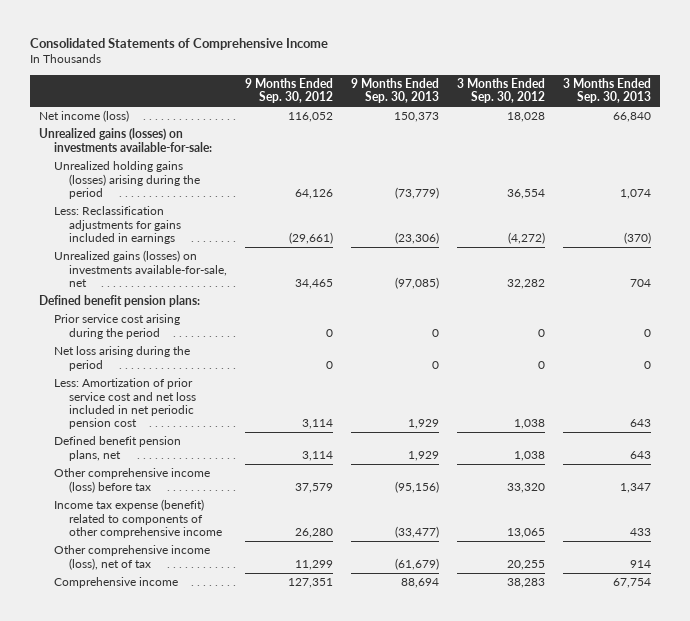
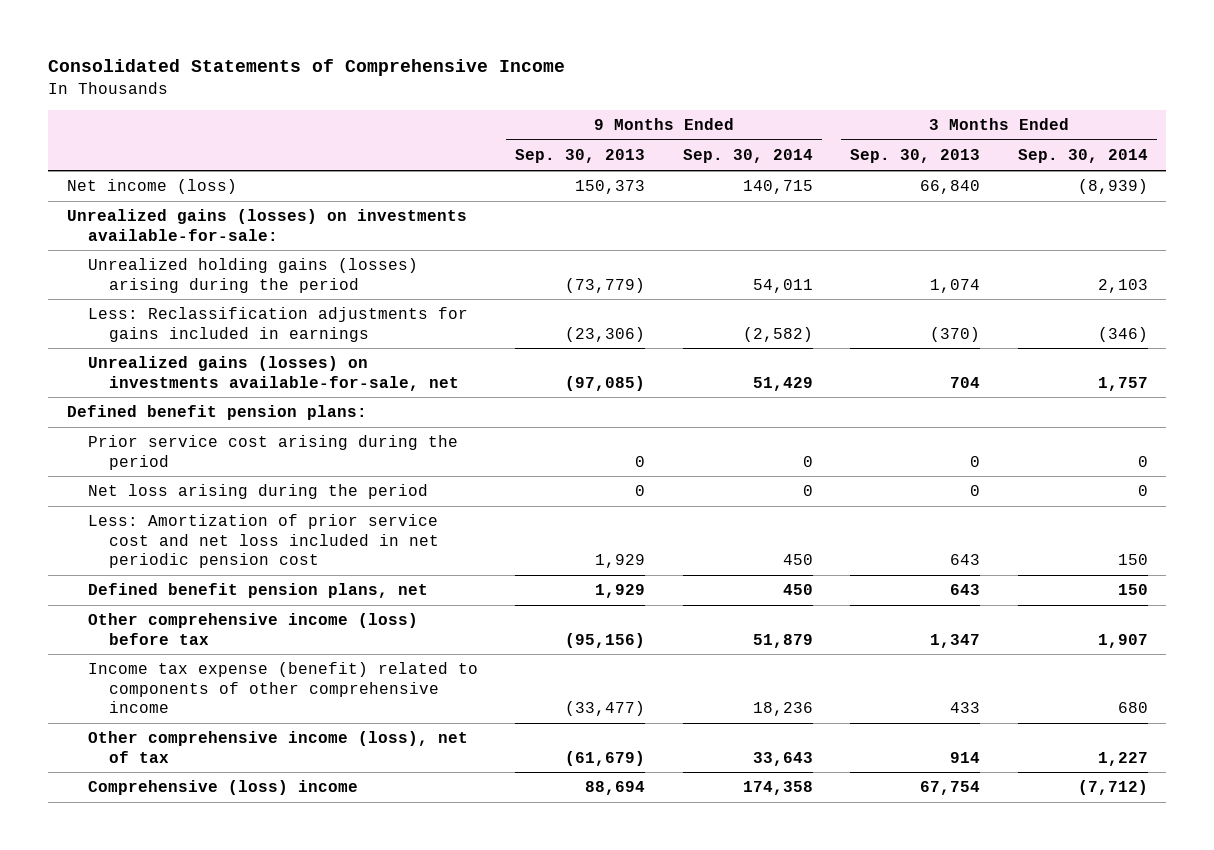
- | 9 Months Ended Sep. 30, 2012 | 9 Months Ended Sep. 30, 2013 | 3 Months Ended Sep. 30, 2012 | 3 Months Ended Sep. 30, 2013
+ | 9 Months Ended Sep. 30, 2013 | 9 Months Ended Sep. 30, 2014 | 3 Months Ended Sep. 30, 2013 | 3 Months Ended Sep. 30, 2014
- Comprehensive income | 127,351 | 88,694 | 38,283 | 67,754
+ Comprehensive (loss) income | 88,694 | 174,358 | 67,754 | (7,712)

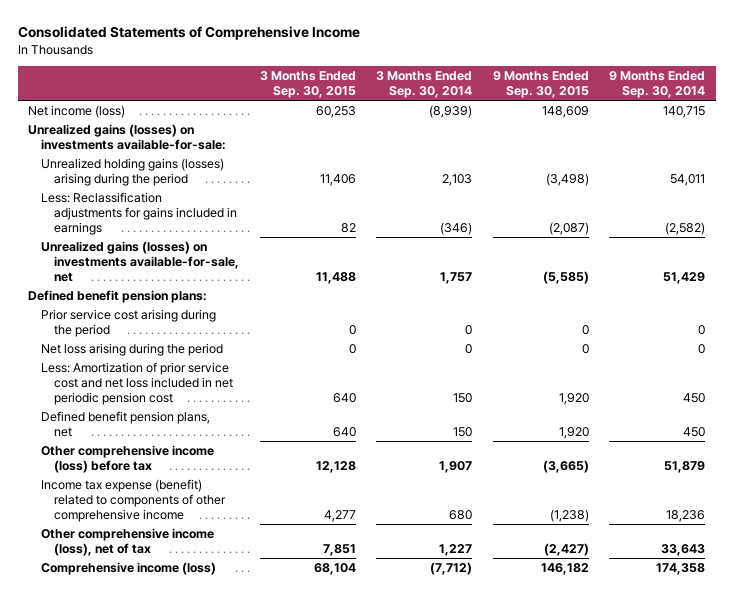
- | 9 Months Ended Sep. 30, 2013 | 9 Months Ended Sep. 30, 2014 | 3 Months Ended Sep. 30, 2013 | 3 Months Ended Sep. 30, 2014
+ | 3 Months Ended Sep. 30, 2015 | 3 Months Ended Sep. 30, 2014 | 9 Months Ended Sep. 30, 2015 | 9 Months Ended Sep. 30, 2014
- Comprehensive (loss) income | 88,694 | 174,358 | 67,754 | (7,712)
+ Comprehensive income (loss) | 68,104 | (7,712) | 146,182 | 174,358

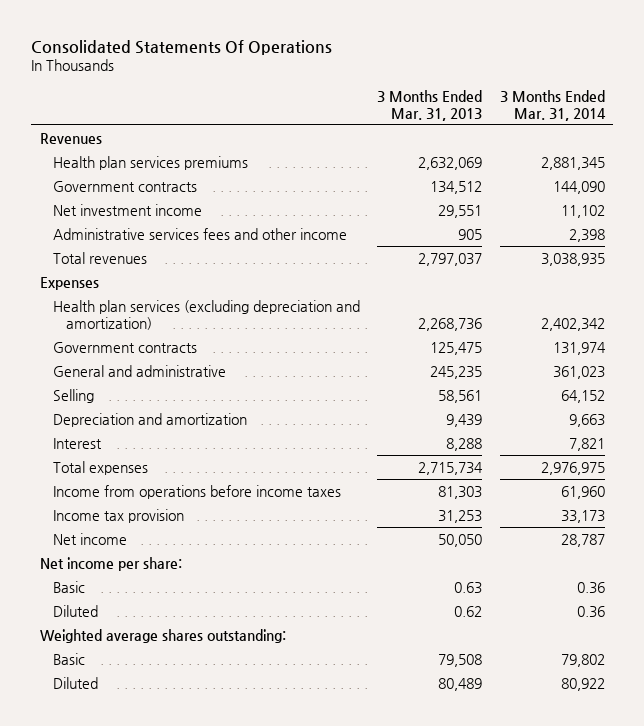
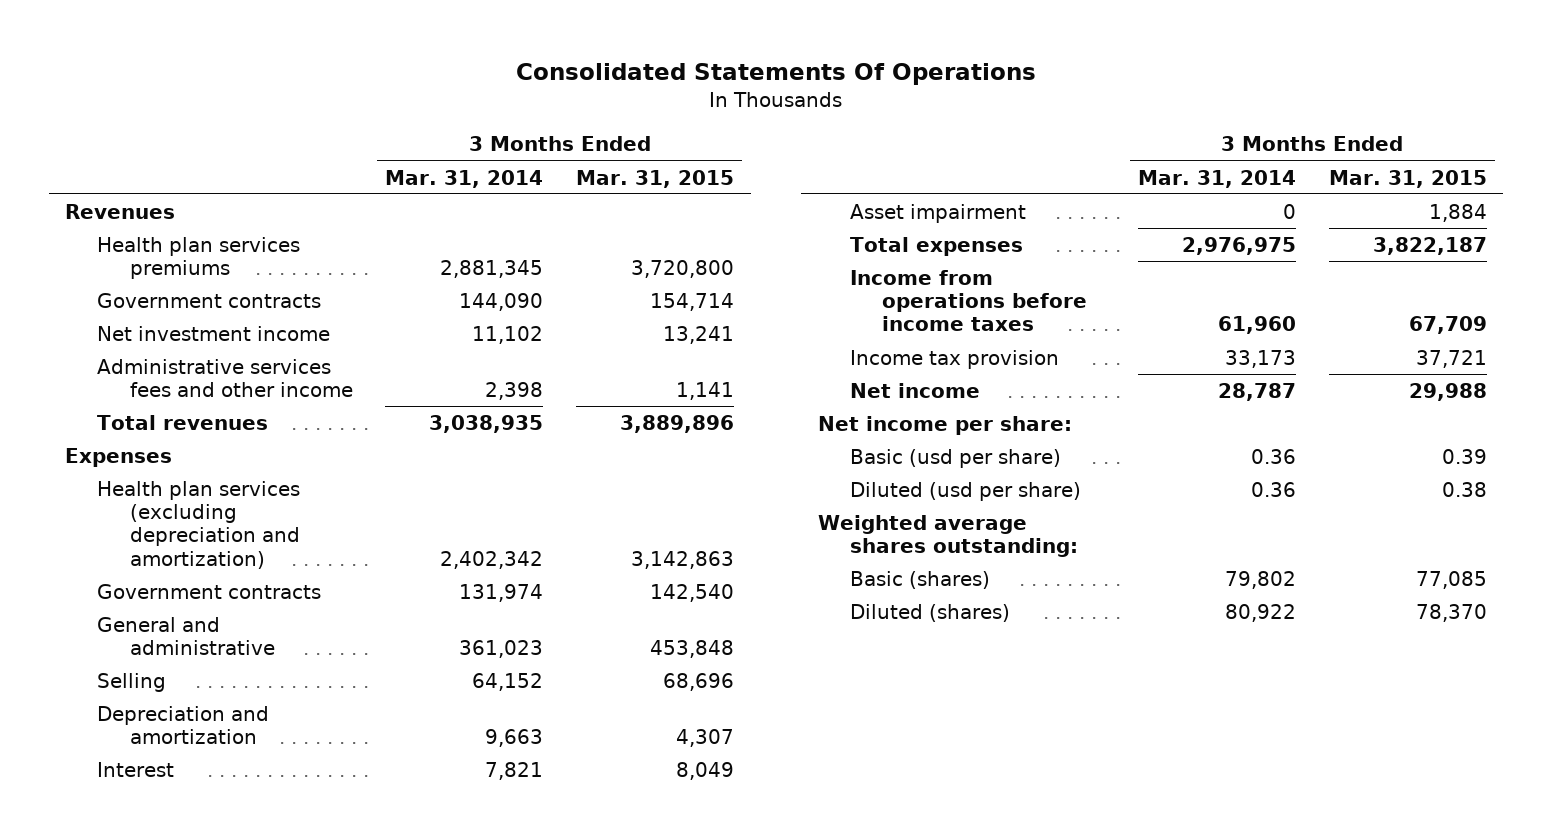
- | 3 Months Ended Mar. 31, 2013 | 3 Months Ended Mar. 31, 2014
+ | 3 Months Ended Mar. 31, 2014 | 3 Months Ended Mar. 31, 2015
+ Asset impairment | 0 | 1,884
- Basic | 0.63 | 0.36
- Diluted | 0.62 | 0.36
+ Basic (usd per share) | 0.36 | 0.39
+ Diluted (usd per share) | 0.36 | 0.38
- Basic | 79,508 | 79,802
- Diluted | 80,489 | 80,922
+ Basic (shares) | 79,802 | 77,085
+ Diluted (shares) | 80,922 | 78,370

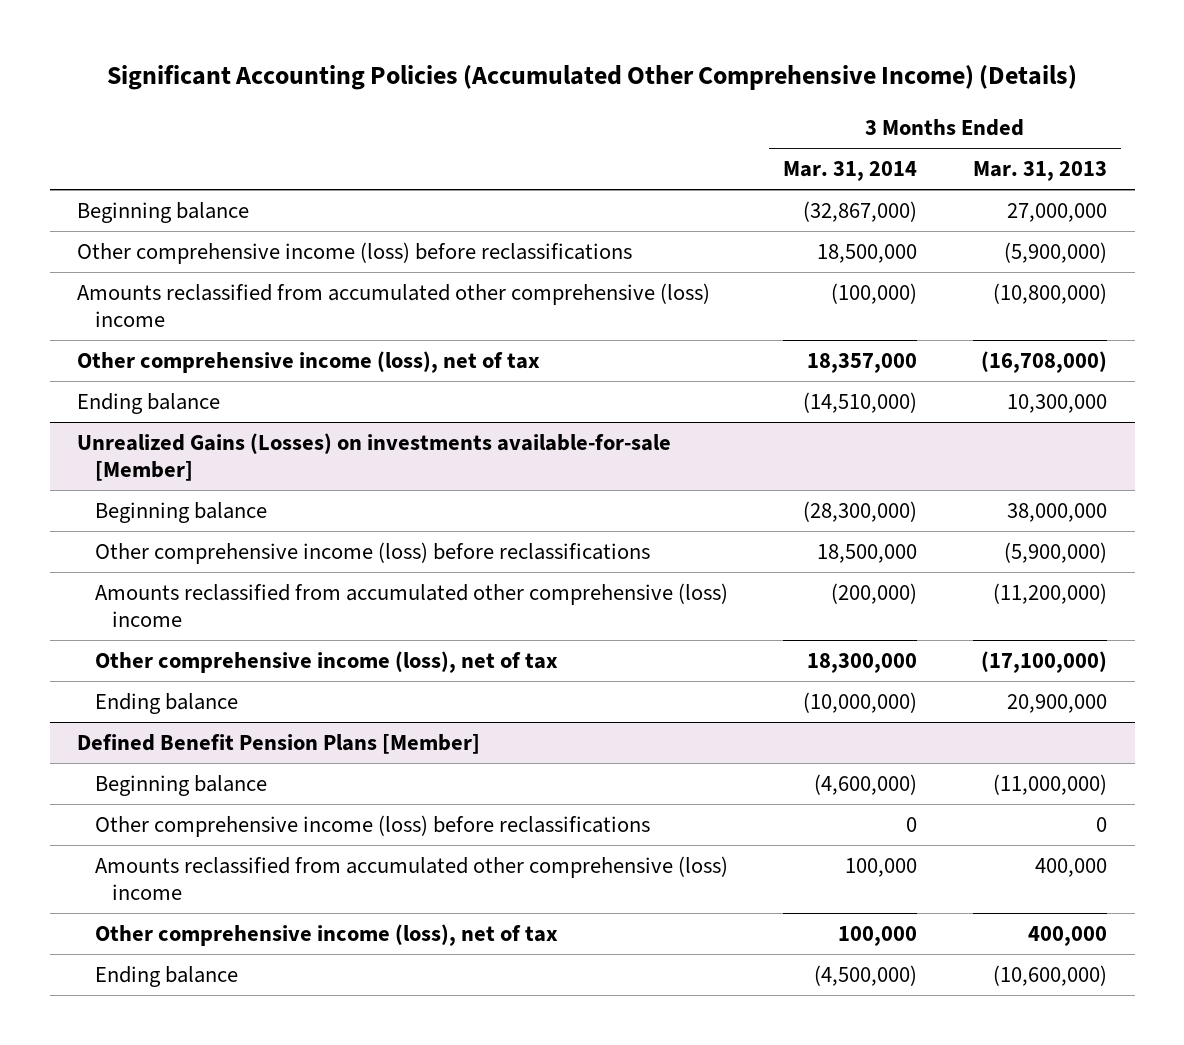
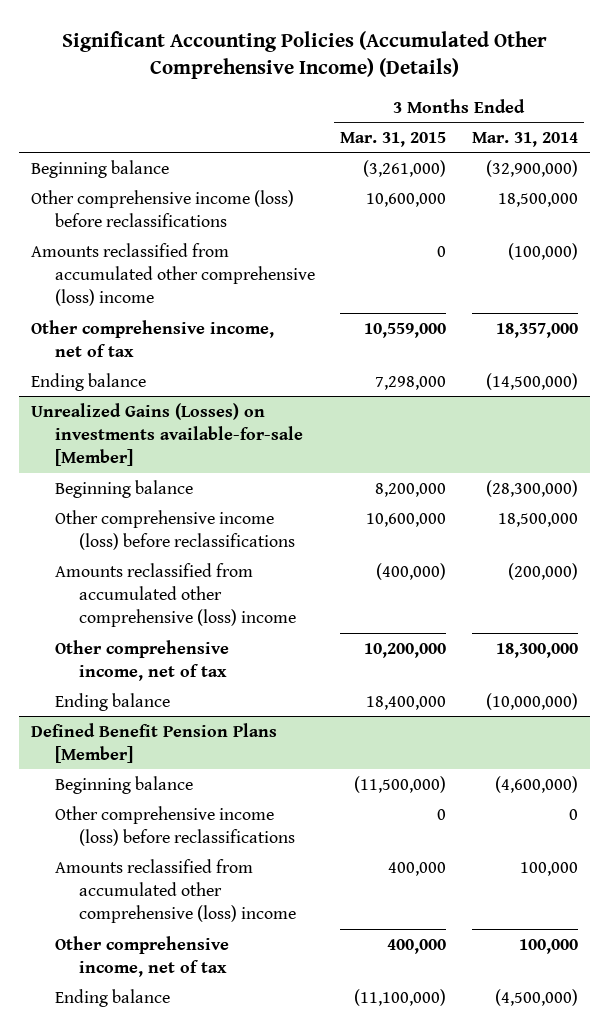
- | 3 Months Ended Mar. 31, 2014 | 3 Months Ended Mar. 31, 2013
+ | 3 Months Ended Mar. 31, 2015 | 3 Months Ended Mar. 31, 2014
- Beginning balance | (32,867,000) | 27,000,000
+ Beginning balance | (3,261,000) | (32,900,000)
- Other comprehensive income (loss), net of tax | 18,357,000 | (16,708,000)
- Ending balance | (14,510,000) | 10,300,000
+ Other comprehensive income, net of tax | 10,559,000 | 18,357,000
+ Ending balance | 7,298,000 | (14,500,000)
@ Unrealized Gains (Losses) on investments available-for-sale [Member]
- Other comprehensive income (loss), net of tax | 18,300,000 | (17,100,000)
+ Other comprehensive income, net of tax | 10,200,000 | 18,300,000
@ Defined Benefit Pension Plans [Member]
- Other comprehensive income (loss), net of tax | 100,000 | 400,000
+ Other comprehensive income, net of tax | 400,000 | 100,000

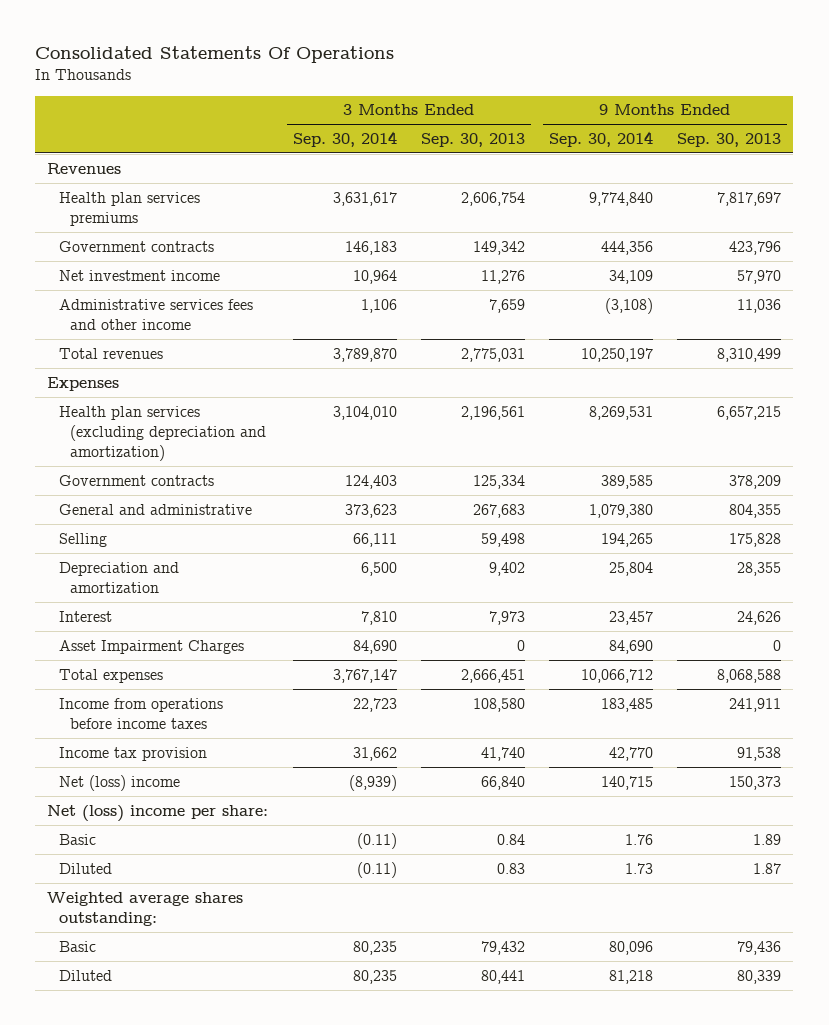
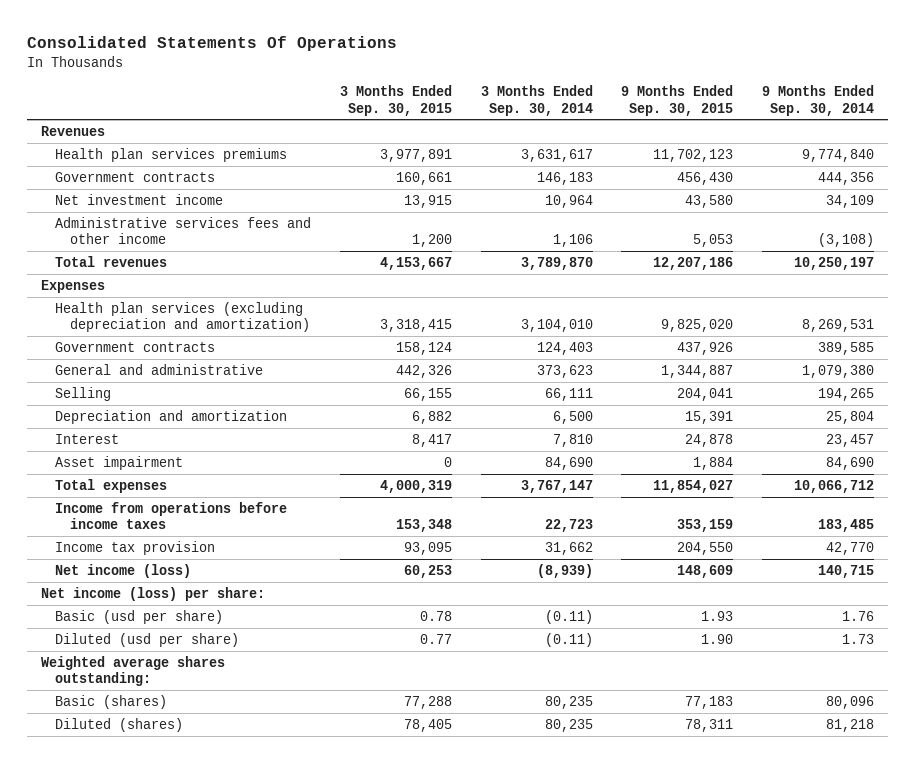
- | 3 Months Ended Sep. 30, 2014 | 3 Months Ended Sep. 30, 2013 | 9 Months Ended Sep. 30, 2014 | 9 Months Ended Sep. 30, 2013
+ | 3 Months Ended Sep. 30, 2015 | 3 Months Ended Sep. 30, 2014 | 9 Months Ended Sep. 30, 2015 | 9 Months Ended Sep. 30, 2014
- Asset Impairment Charges | 84,690 | 0 | 84,690 | 0
+ Asset impairment | 0 | 84,690 | 1,884 | 84,690
- Net (loss) income | (8,939) | 66,840 | 140,715 | 150,373
- Net (loss) income per share:
- Basic | (0.11) | 0.84 | 1.76 | 1.89
- Diluted | (0.11) | 0.83 | 1.73 | 1.87
+ Net income (loss) | 60,253 | (8,939) | 148,609 | 140,715
+ Net income (loss) per share:
+ Basic (usd per share) | 0.78 | (0.11) | 1.93 | 1.76
+ Diluted (usd per share) | 0.77 | (0.11) | 1.90 | 1.73
- Basic | 80,235 | 79,432 | 80,096 | 79,436
- Diluted | 80,235 | 80,441 | 81,218 | 80,339
+ Basic (shares) | 77,288 | 80,235 | 77,183 | 80,096
+ Diluted (shares) | 78,405 | 80,235 | 78,311 | 81,218

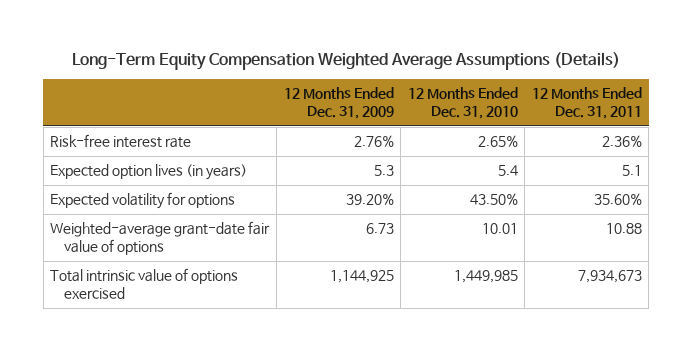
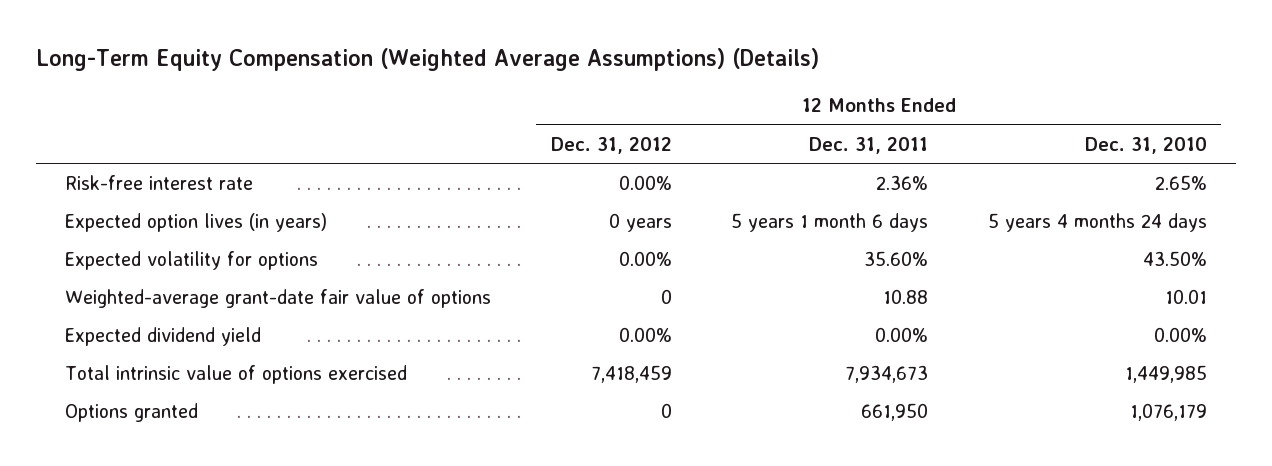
- Long-Term Equity Compensation Weighted Average Assumptions (Details)
+ Long-Term Equity Compensation (Weighted Average Assumptions) (Details)
- | 12 Months Ended Dec. 31, 2009 | 12 Months Ended Dec. 31, 2010 | 12 Months Ended Dec. 31, 2011
+ | 12 Months Ended Dec. 31, 2012 | 12 Months Ended Dec. 31, 2011 | 12 Months Ended Dec. 31, 2010
- Expected option lives (in years) | 5.3 | 5.4 | 5.1
+ Expected option lives (in years) | 0 years | 5 years 1 month 6 days | 5 years 4 months 24 days
+ Expected dividend yield | 0.00% | 0.00% | 0.00%
+ Options granted | 0 | 661,950 | 1,076,179

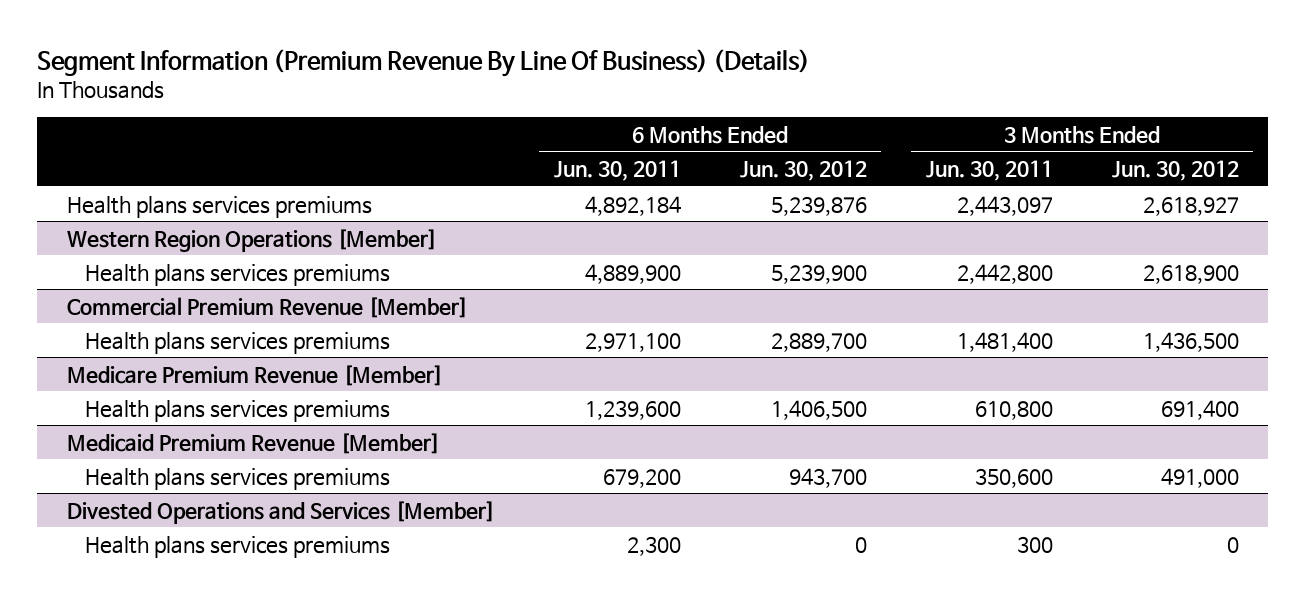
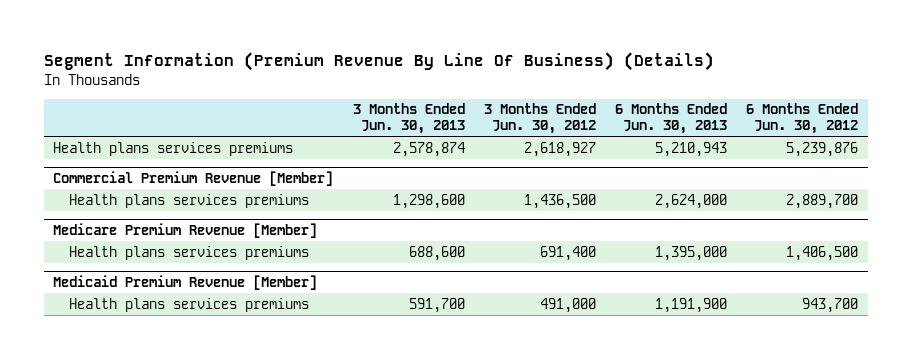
- | 6 Months Ended Jun. 30, 2011 | 6 Months Ended Jun. 30, 2012 | 3 Months Ended Jun. 30, 2011 | 3 Months Ended Jun. 30, 2012
+ | 3 Months Ended Jun. 30, 2013 | 3 Months Ended Jun. 30, 2012 | 6 Months Ended Jun. 30, 2013 | 6 Months Ended Jun. 30, 2012
- Western Region Operations [Member]
- Health plans services premiums | 4,889,900 | 5,239,900 | 2,442,800 | 2,618,900
- Divested Operations and Services [Member]
- Health plans services premiums | 2,300 | 0 | 300 | 0

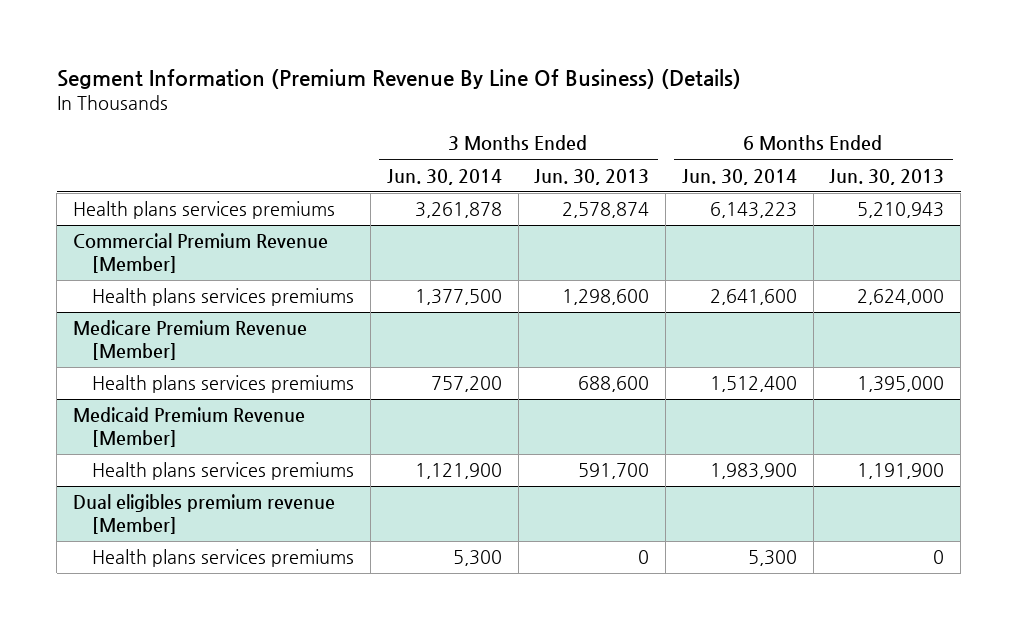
- | 3 Months Ended Jun. 30, 2013 | 3 Months Ended Jun. 30, 2012 | 6 Months Ended Jun. 30, 2013 | 6 Months Ended Jun. 30, 2012
+ | 3 Months Ended Jun. 30, 2014 | 3 Months Ended Jun. 30, 2013 | 6 Months Ended Jun. 30, 2014 | 6 Months Ended Jun. 30, 2013
+ Dual eligibles premium revenue [Member]
+ Health plans services premiums | 5,300 | 0 | 5,300 | 0

